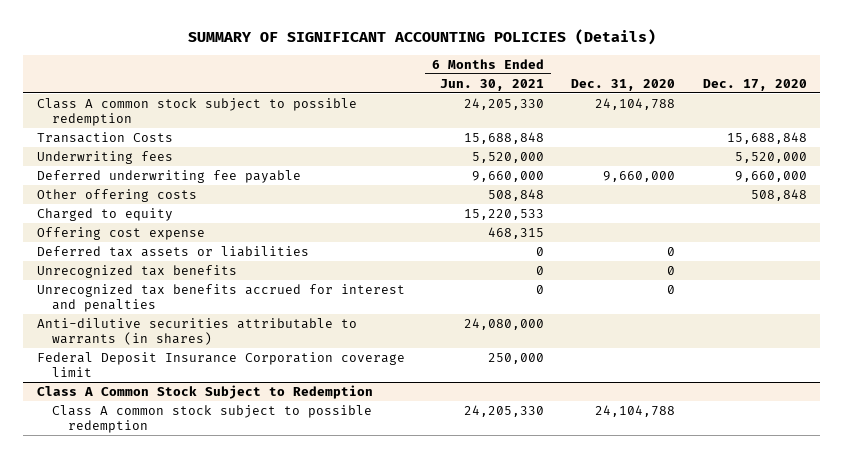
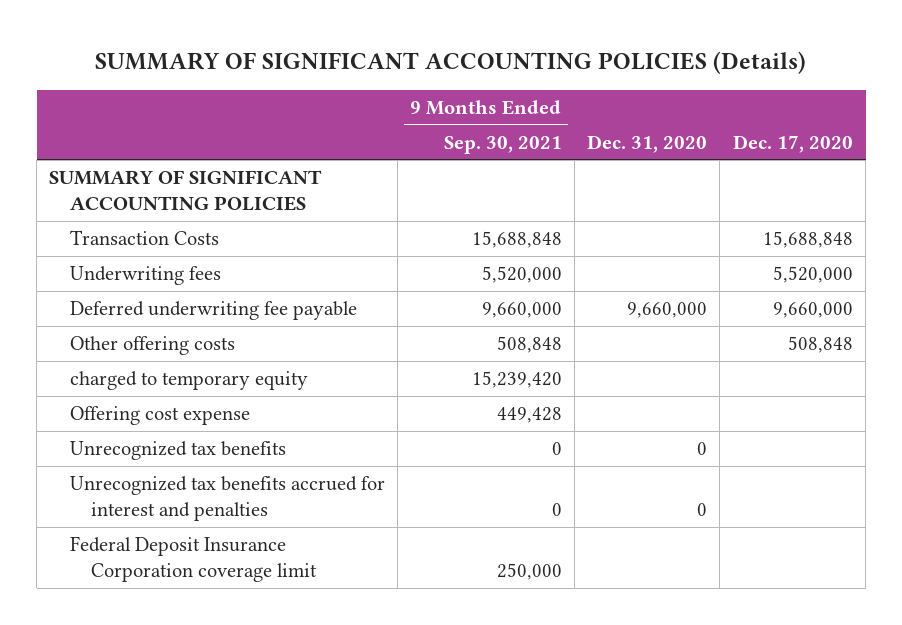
- | 6 Months Ended Jun. 30, 2021 | Dec. 31, 2020 | Dec. 17, 2020
+ | 9 Months Ended Sep. 30, 2021 | Dec. 31, 2020 | Dec. 17, 2020
- Class A common stock subject to possible redemption | 24,205,330 | 24,104,788 |
+ SUMMARY OF SIGNIFICANT ACCOUNTING POLICIES
- Charged to equity | 15,220,533 | |
+ charged to temporary equity | 15,239,420 | |
- Deferred tax assets or liabilities | 0 | 0 |
- Anti-dilutive securities attributable to warrants (in shares) | 24,080,000 | |
- Class A Common Stock Subject to Redemption
- Class A common stock subject to possible redemption | 24,205,330 | 24,104,788 |

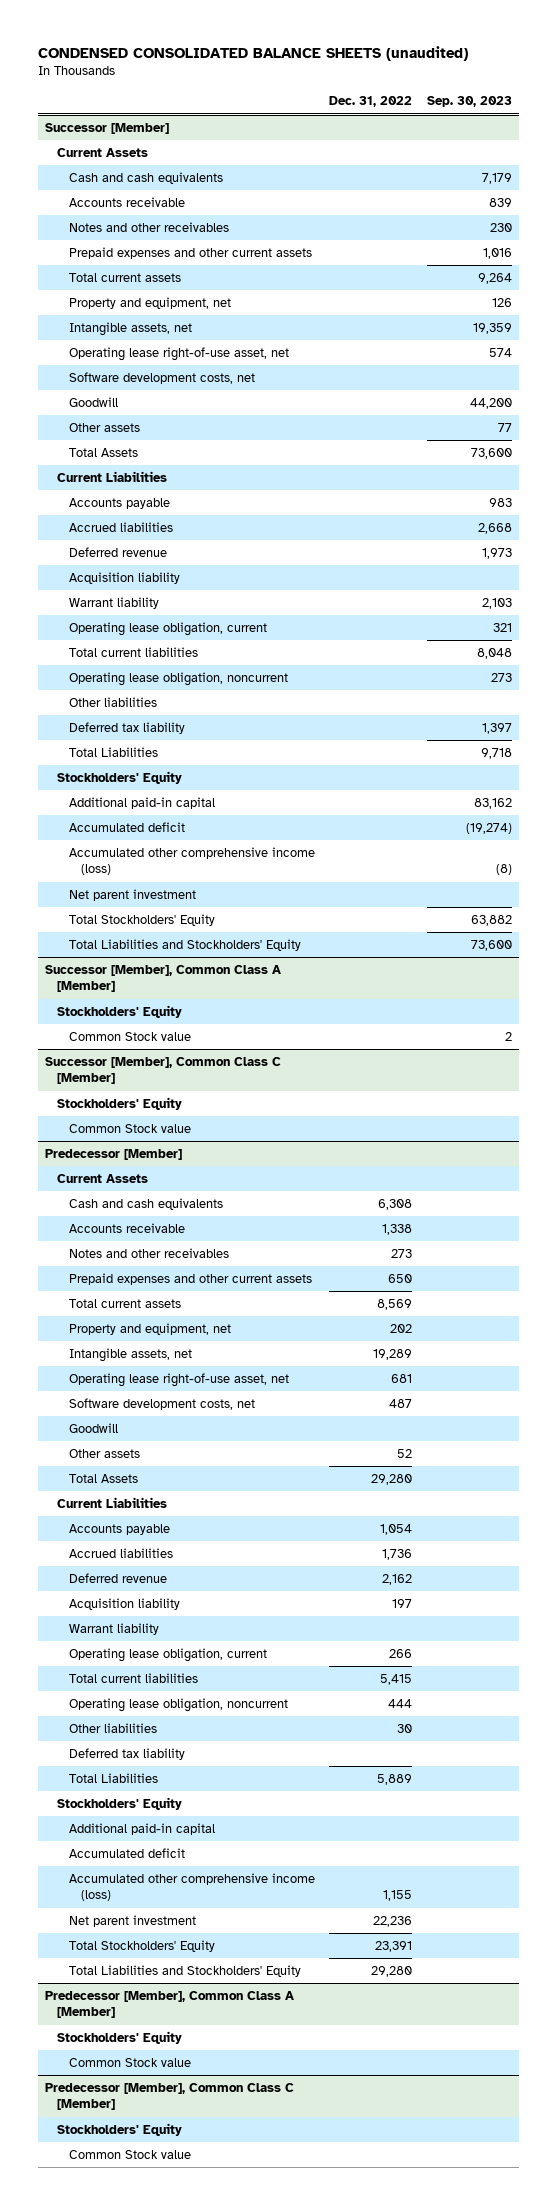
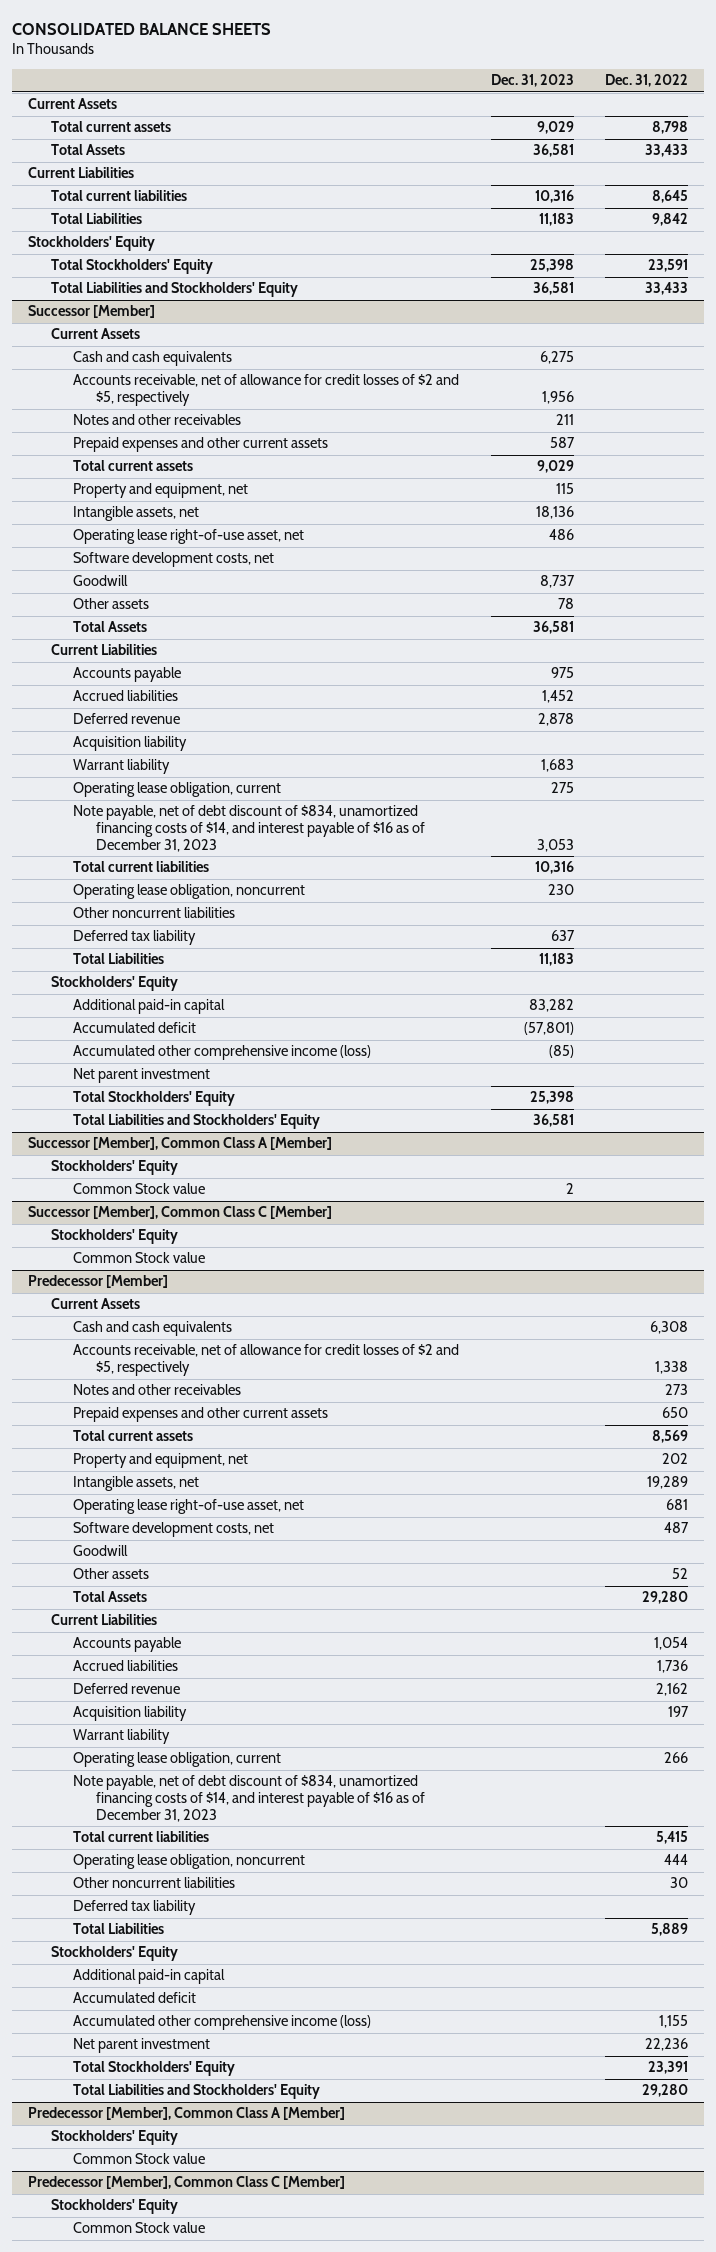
- CONDENSED CONSOLIDATED BALANCE SHEETS (unaudited)
+ CONSOLIDATED BALANCE SHEETS
- | Dec. 31, 2022 | Sep. 30, 2023
+ | Dec. 31, 2023 | Dec. 31, 2022
+ Current Assets
+ Total current assets | 9,029 | 8,798
+ Total Assets | 36,581 | 33,433
+ Current Liabilities
+ Total current liabilities | 10,316 | 8,645
+ Total Liabilities | 11,183 | 9,842
+ Stockholders' Equity
+ Total Stockholders' Equity | 25,398 | 23,591
+ Total Liabilities and Stockholders' Equity | 36,581 | 33,433
@ Successor [Member]
- Accounts receivable | | 839
+ Accounts receivable, net of allowance for credit losses of $2 and $5, respectively | 1,956 |
+ Note payable, net of debt discount of $834, unamortized financing costs of $14, and interest payable of $16 as of December 31, 2023 | 3,053 |
- Other liabilities
+ Other noncurrent liabilities
@ Predecessor [Member]
- Accounts receivable | 1,338 |
+ Accounts receivable, net of allowance for credit losses of $2 and $5, respectively | | 1,338
+ Note payable, net of debt discount of $834, unamortized financing costs of $14, and interest payable of $16 as of December 31, 2023
- Other liabilities | 30 |
+ Other noncurrent liabilities | | 30

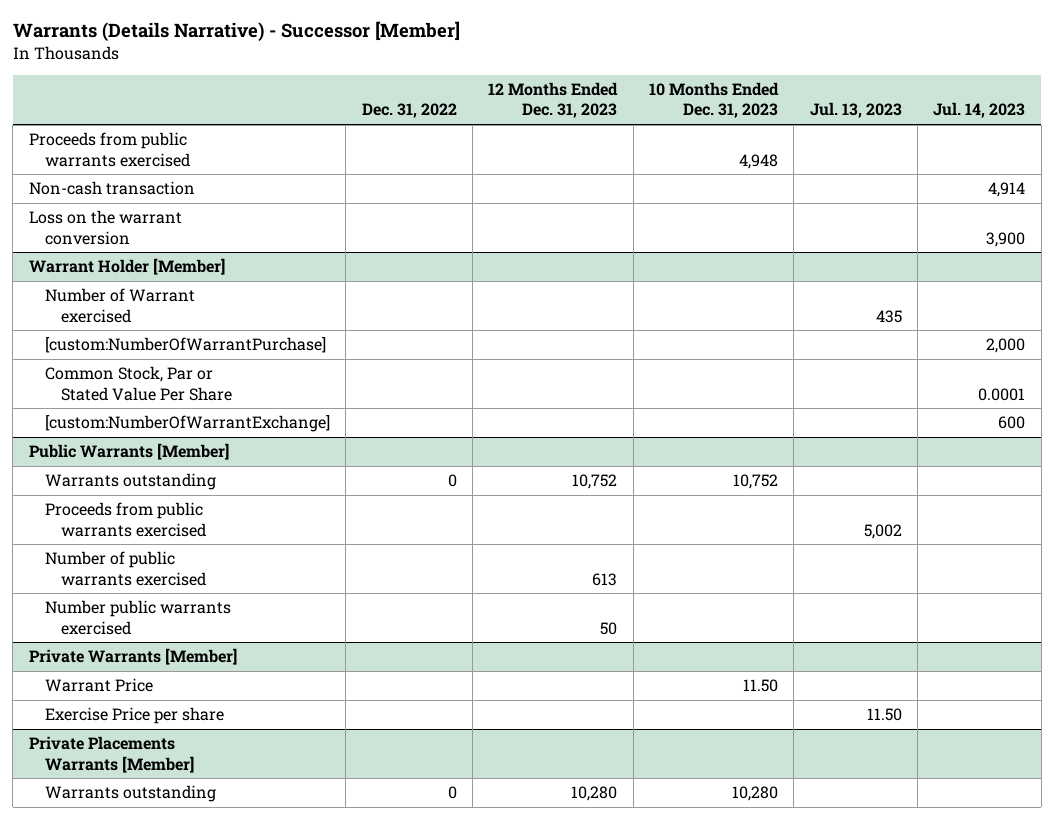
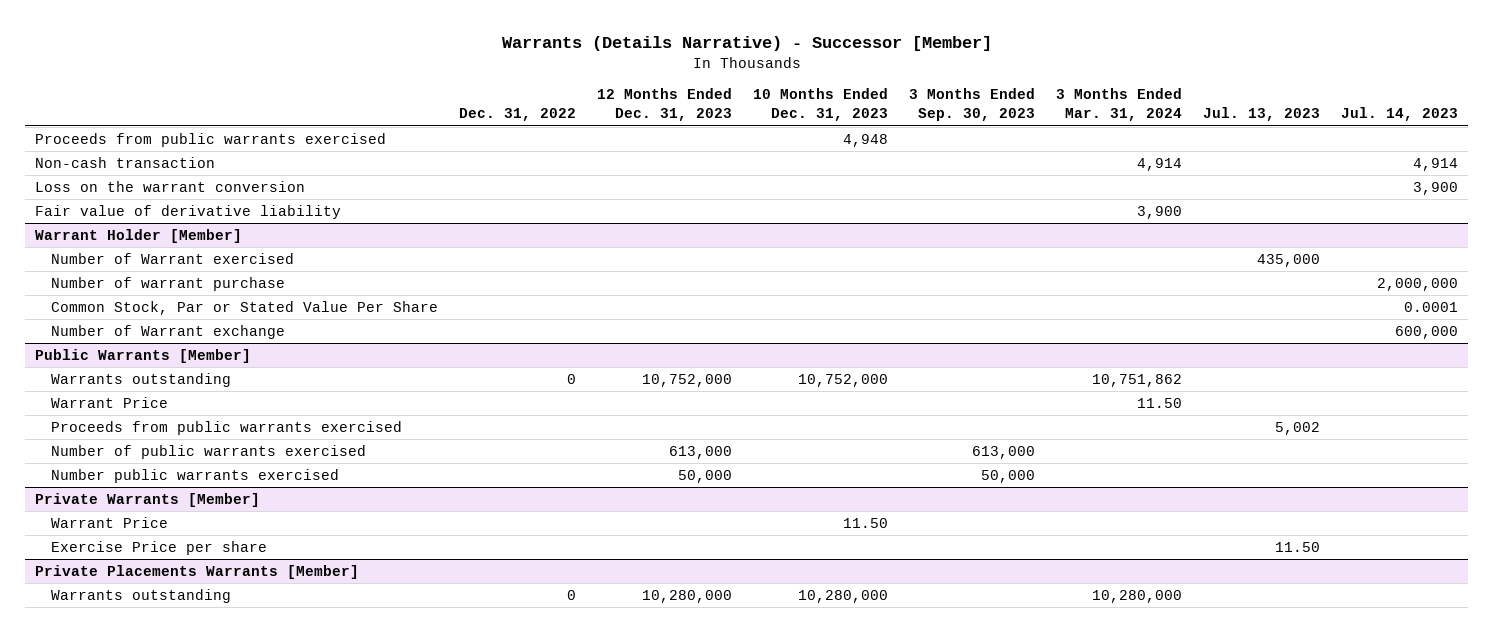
- | Dec. 31, 2022 | 12 Months Ended Dec. 31, 2023 | 10 Months Ended Dec. 31, 2023 | Jul. 13, 2023 | Jul. 14, 2023
+ | Dec. 31, 2022 | 12 Months Ended Dec. 31, 2023 | 10 Months Ended Dec. 31, 2023 | 3 Months Ended Sep. 30, 2023 | 3 Months Ended Mar. 31, 2024 | Jul. 13, 2023 | Jul. 14, 2023
+ Fair value of derivative liability | | | | | 3,900 | |
@ Warrant Holder [Member]
- Number of Warrant exercised | | | | 435 |
- [custom:NumberOfWarrantPurchase] | | | | | 2,000
+ Number of Warrant exercised | | | | | | 435,000 |
+ Number of warrant purchase | | | | | | | 2,000,000
- [custom:NumberOfWarrantExchange] | | | | | 600
+ Number of Warrant exchange | | | | | | | 600,000
@ Public Warrants [Member]
- Warrants outstanding | 0 | 10,752 | 10,752 | |
+ Warrants outstanding | 0 | 10,752,000 | 10,752,000 | | 10,751,862 | |
+ Warrant Price | | | | | 11.50 | |
- Number of public warrants exercised | | 613 | | |
- Number public warrants exercised | | 50 | | |
+ Number of public warrants exercised | | 613,000 | | 613,000 | | |
+ Number public warrants exercised | | 50,000 | | 50,000 | | |
@ Private Placements Warrants [Member]
- Warrants outstanding | 0 | 10,280 | 10,280 | |
+ Warrants outstanding | 0 | 10,280,000 | 10,280,000 | | 10,280,000 | |

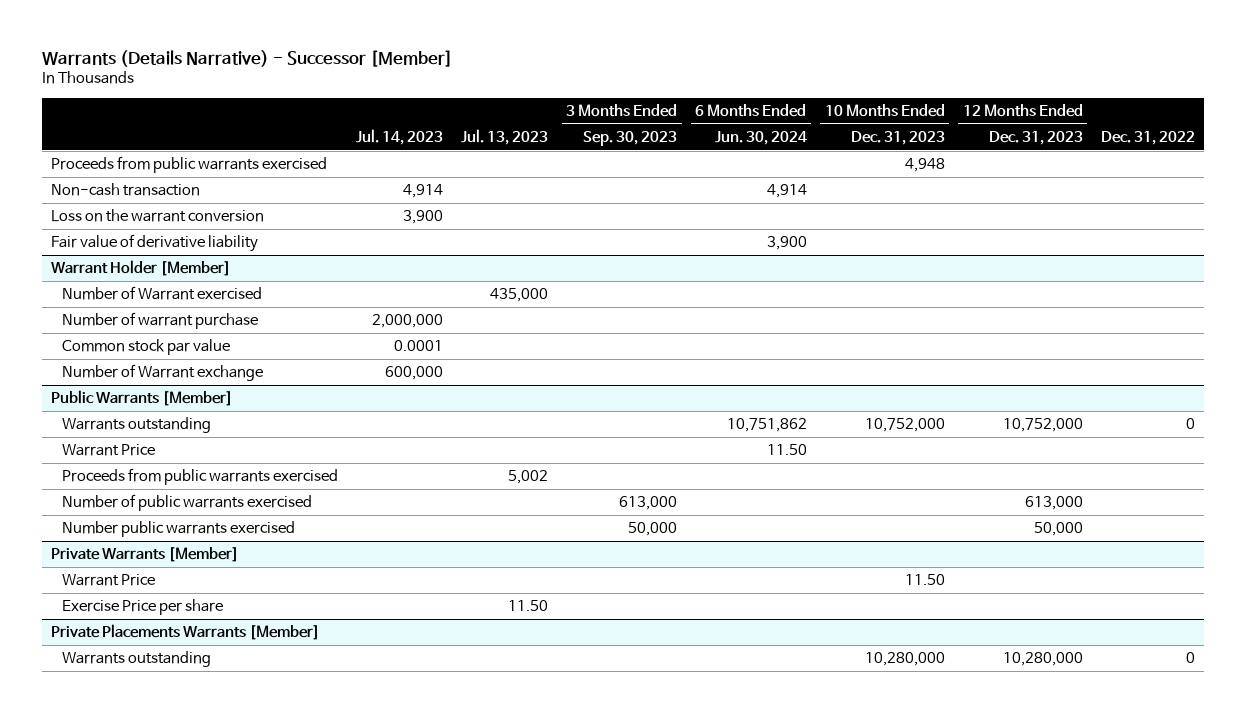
- | Dec. 31, 2022 | 12 Months Ended Dec. 31, 2023 | 10 Months Ended Dec. 31, 2023 | 3 Months Ended Sep. 30, 2023 | 3 Months Ended Mar. 31, 2024 | Jul. 13, 2023 | Jul. 14, 2023
+ | Jul. 14, 2023 | Jul. 13, 2023 | 3 Months Ended Sep. 30, 2023 | 6 Months Ended Jun. 30, 2024 | 10 Months Ended Dec. 31, 2023 | 12 Months Ended Dec. 31, 2023 | Dec. 31, 2022
@ Warrant Holder [Member]
- Common Stock, Par or Stated Value Per Share | | | | | | | 0.0001
+ Common stock par value | 0.0001 | | | | | |

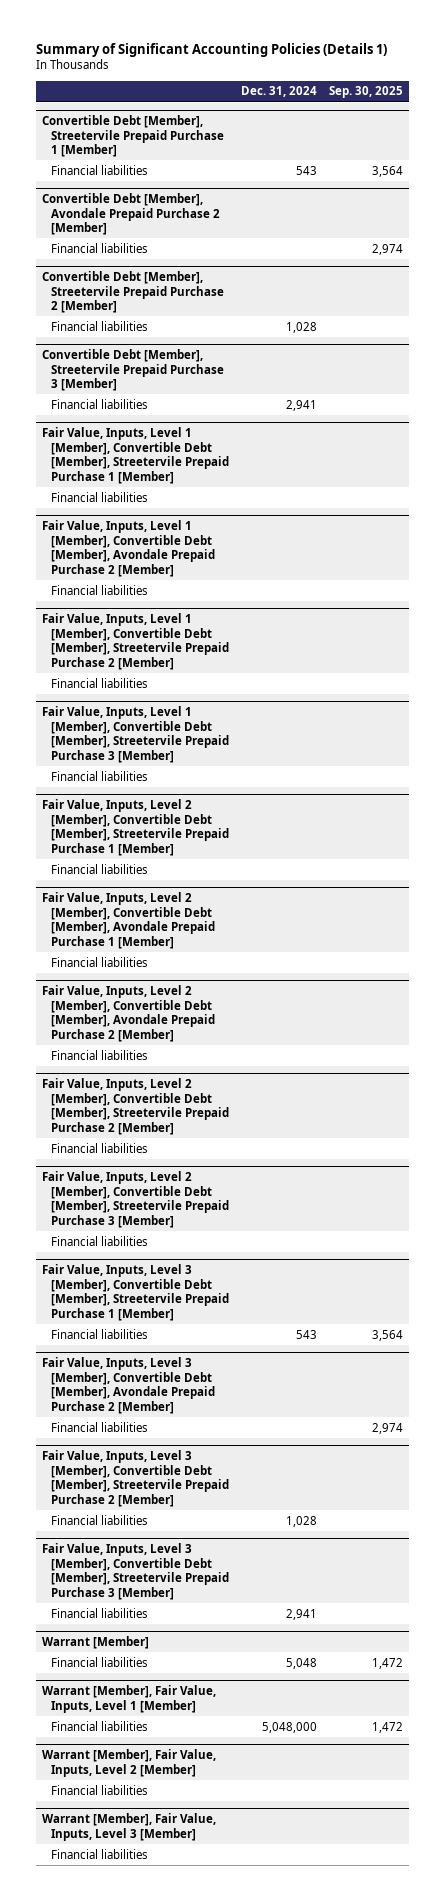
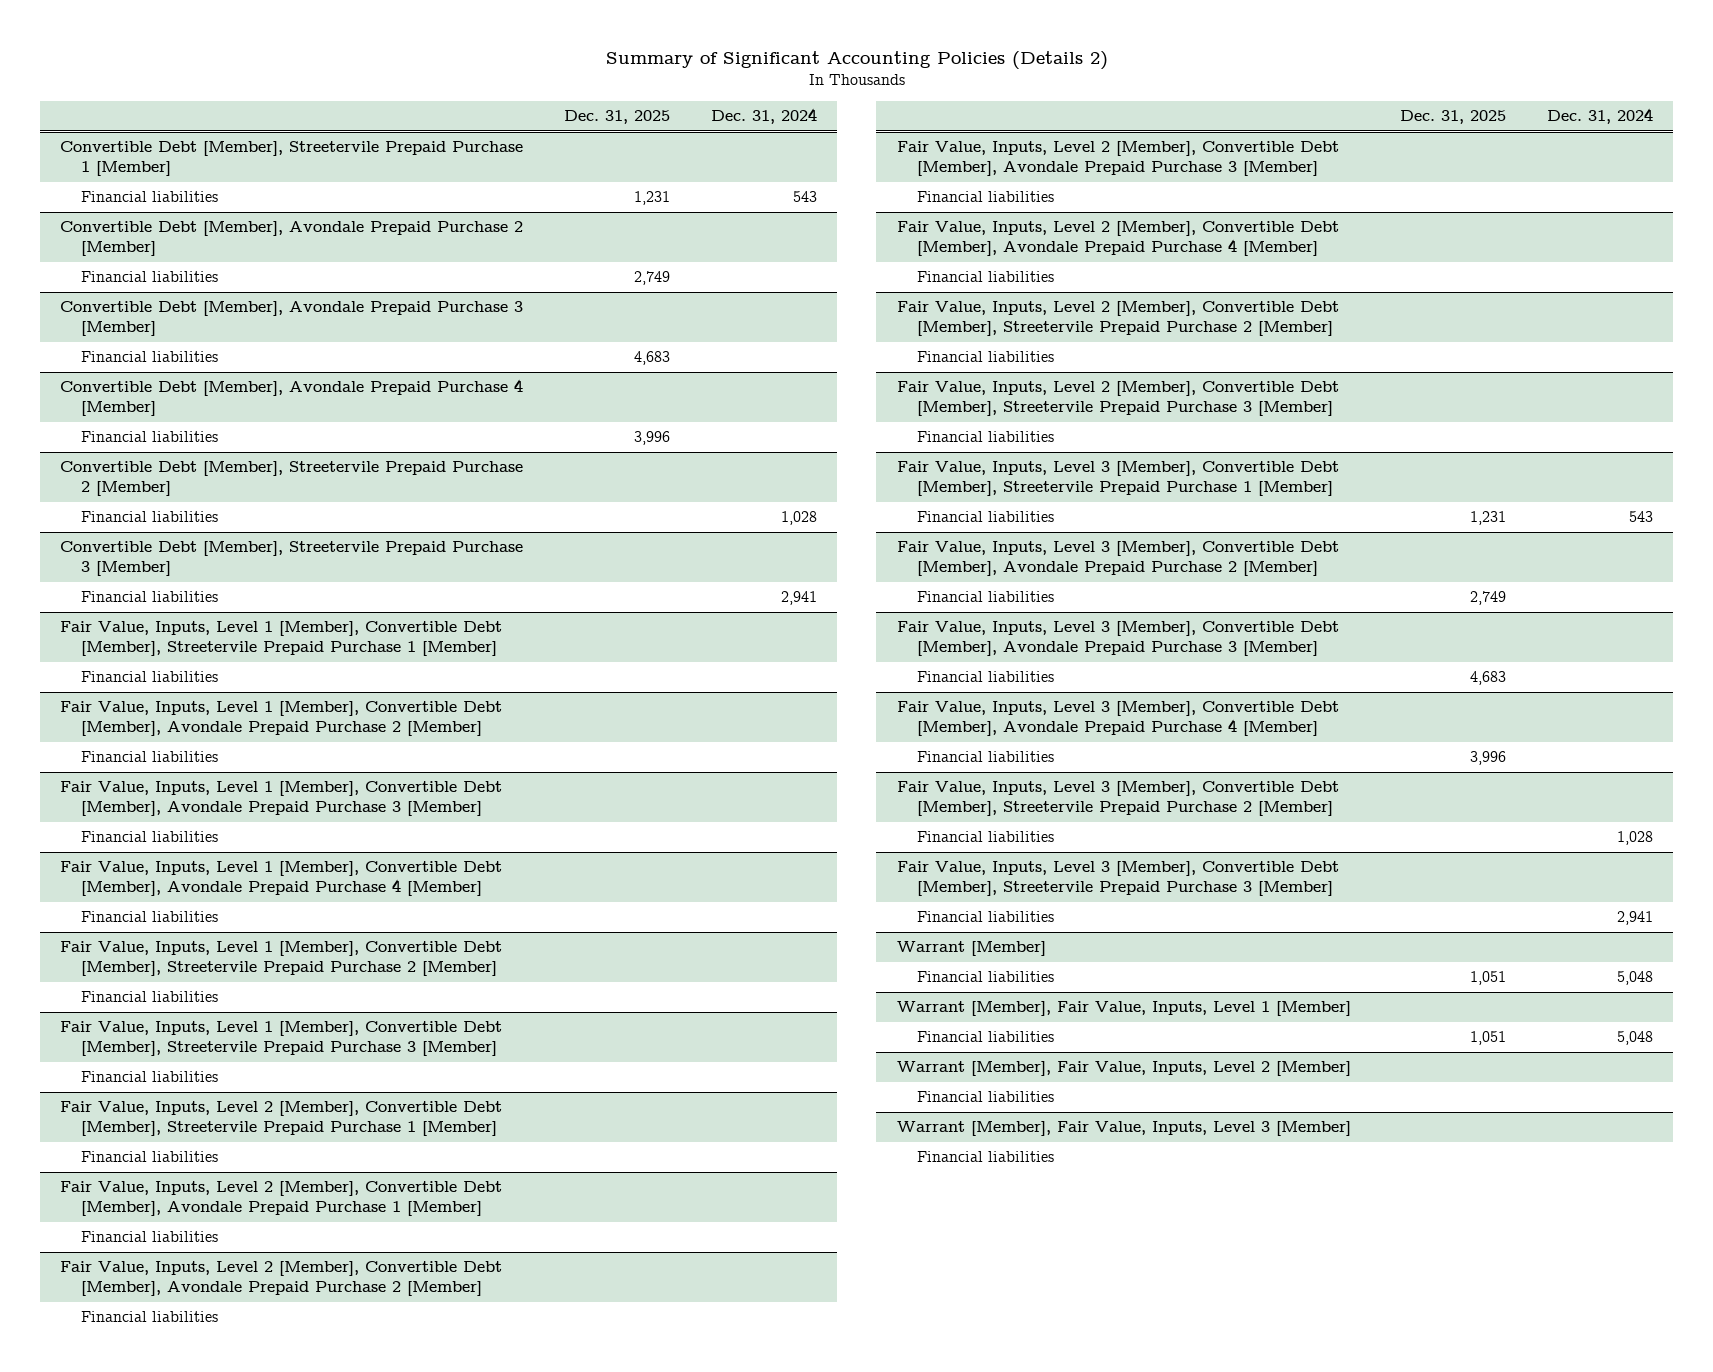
- Summary of Significant Accounting Policies (Details 1)
+ Summary of Significant Accounting Policies (Details 2)
- | Dec. 31, 2024 | Sep. 30, 2025
+ | Dec. 31, 2025 | Dec. 31, 2024
+ Convertible Debt [Member], Avondale Prepaid Purchase 3 [Member]
+ Financial liabilities | 4,683 |
+ Convertible Debt [Member], Avondale Prepaid Purchase 4 [Member]
+ Financial liabilities | 3,996 |
+ Fair Value, Inputs, Level 1 [Member], Convertible Debt [Member], Avondale Prepaid Purchase 3 [Member]
+ Financial liabilities
+ Fair Value, Inputs, Level 1 [Member], Convertible Debt [Member], Avondale Prepaid Purchase 4 [Member]
+ Financial liabilities
+ Fair Value, Inputs, Level 2 [Member], Convertible Debt [Member], Avondale Prepaid Purchase 3 [Member]
+ Financial liabilities
+ Fair Value, Inputs, Level 2 [Member], Convertible Debt [Member], Avondale Prepaid Purchase 4 [Member]
+ Financial liabilities
+ Fair Value, Inputs, Level 3 [Member], Convertible Debt [Member], Avondale Prepaid Purchase 3 [Member]
+ Financial liabilities | 4,683 |
+ Fair Value, Inputs, Level 3 [Member], Convertible Debt [Member], Avondale Prepaid Purchase 4 [Member]
+ Financial liabilities | 3,996 |
@ Warrant [Member], Fair Value, Inputs, Level 1 [Member]
- Financial liabilities | 5,048,000 | 1,472
+ Financial liabilities | 1,051 | 5,048

